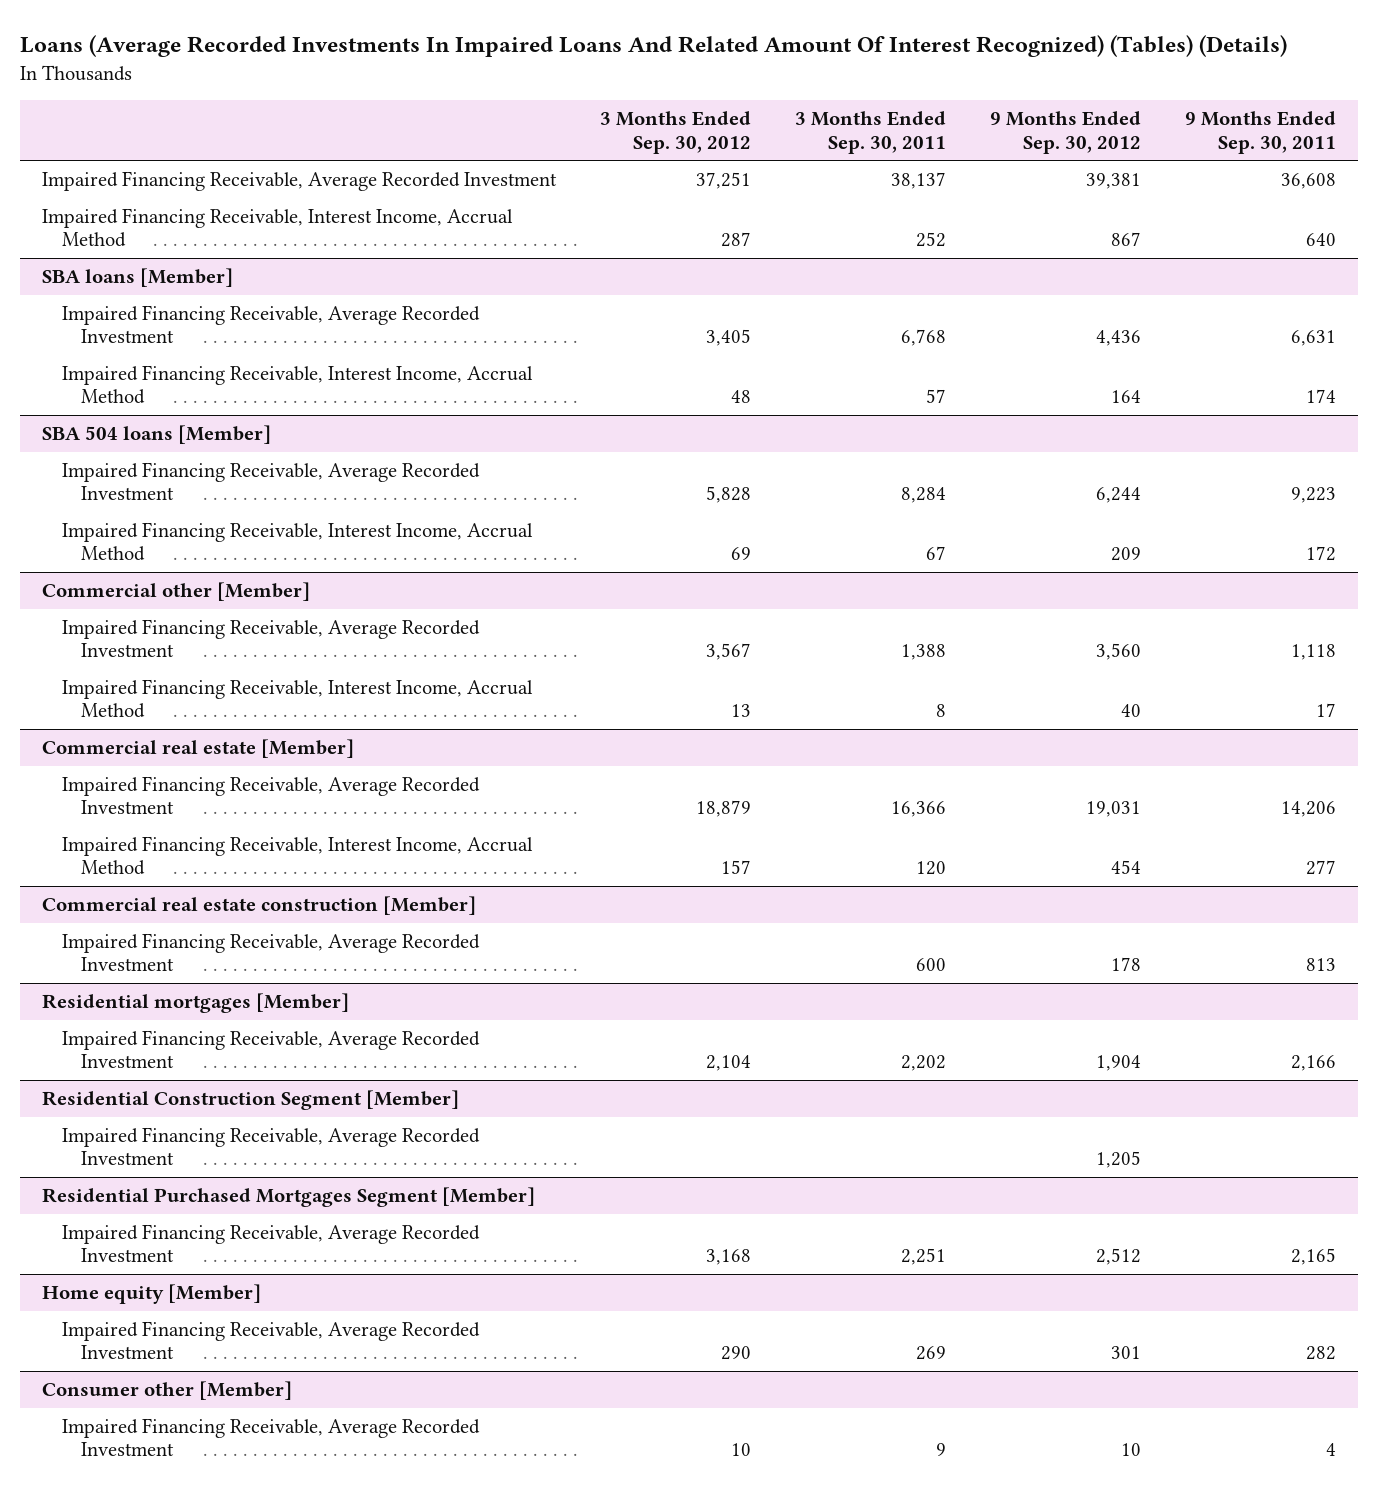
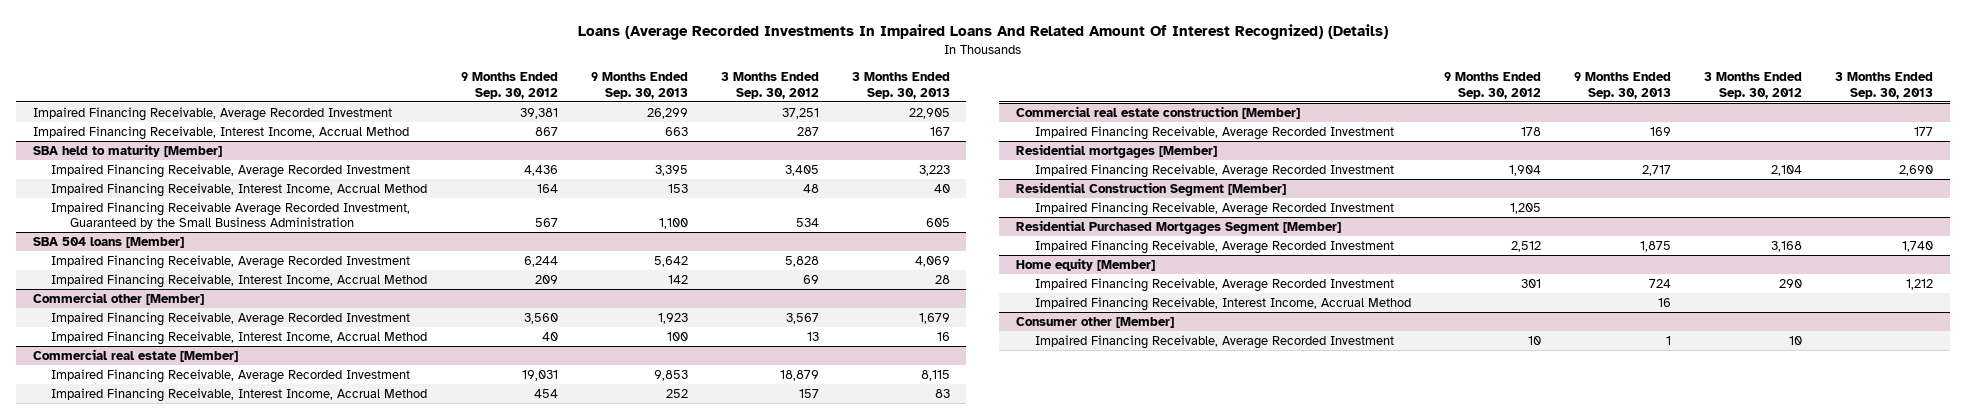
- Loans (Average Recorded Investments In Impaired Loans And Related Amount Of Interest Recognized) (Tables) (Details)
+ Loans (Average Recorded Investments In Impaired Loans And Related Amount Of Interest Recognized) (Details)
- | 3 Months Ended Sep. 30, 2012 | 3 Months Ended Sep. 30, 2011 | 9 Months Ended Sep. 30, 2012 | 9 Months Ended Sep. 30, 2011
+ | 9 Months Ended Sep. 30, 2012 | 9 Months Ended Sep. 30, 2013 | 3 Months Ended Sep. 30, 2012 | 3 Months Ended Sep. 30, 2013
- SBA loans [Member]
+ SBA held to maturity [Member]
+ Impaired Financing Receivable Average Recorded Investment, Guaranteed by the Small Business Administration | 567 | 1,100 | 534 | 605
@ Home equity [Member]
+ Impaired Financing Receivable, Interest Income, Accrual Method | | 16 | |

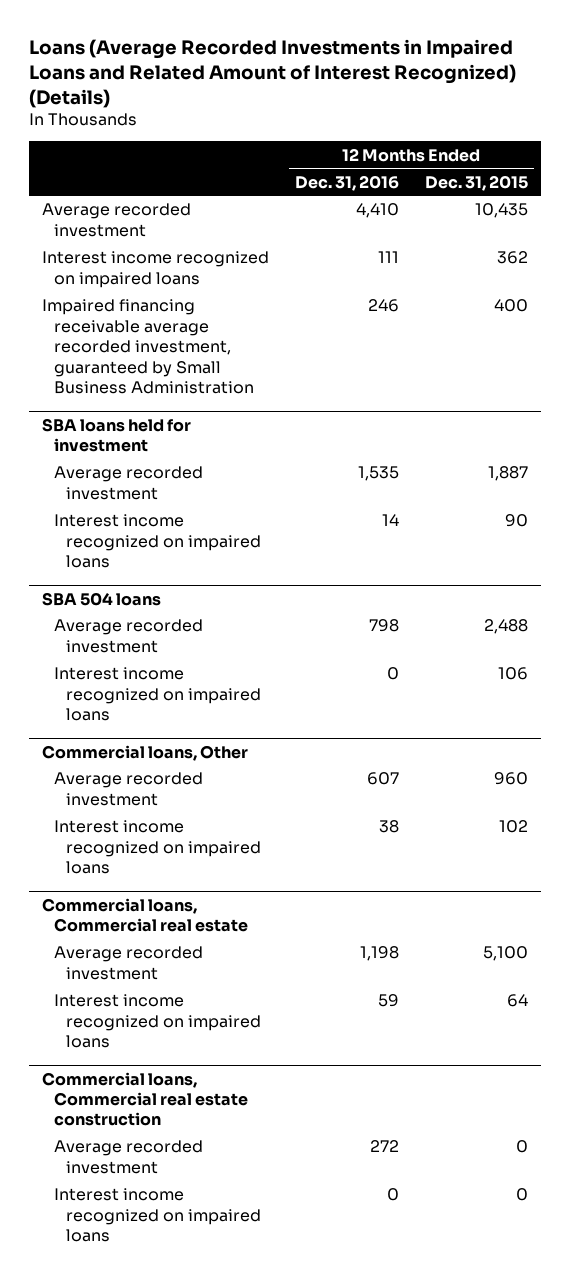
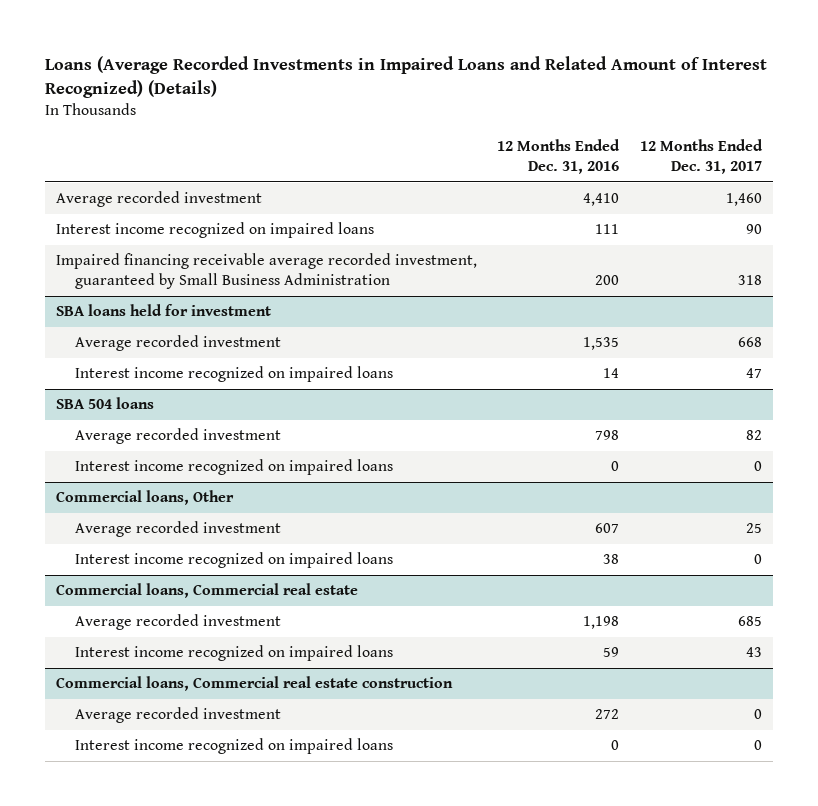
- | 12 Months Ended Dec. 31, 2016 | 12 Months Ended Dec. 31, 2015
+ | 12 Months Ended Dec. 31, 2016 | 12 Months Ended Dec. 31, 2017
- Impaired financing receivable average recorded investment, guaranteed by Small Business Administration | 246 | 400
+ Impaired financing receivable average recorded investment, guaranteed by Small Business Administration | 200 | 318

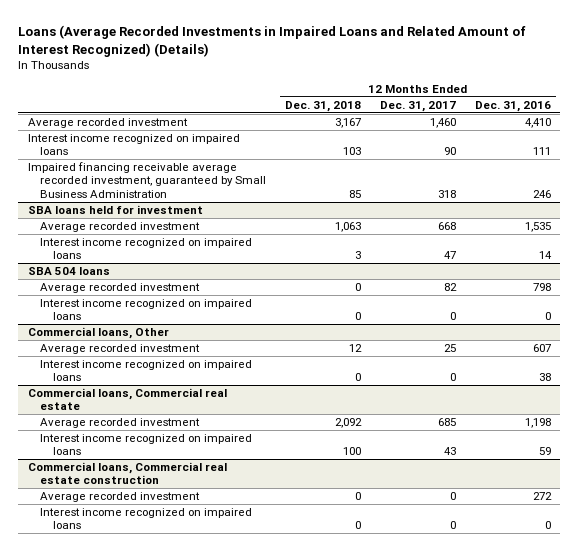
- | 12 Months Ended Dec. 31, 2016 | 12 Months Ended Dec. 31, 2017
+ | 12 Months Ended Dec. 31, 2018 | 12 Months Ended Dec. 31, 2017 | 12 Months Ended Dec. 31, 2016
- Impaired financing receivable average recorded investment, guaranteed by Small Business Administration | 200 | 318
+ Impaired financing receivable average recorded investment, guaranteed by Small Business Administration | 85 | 318 | 246

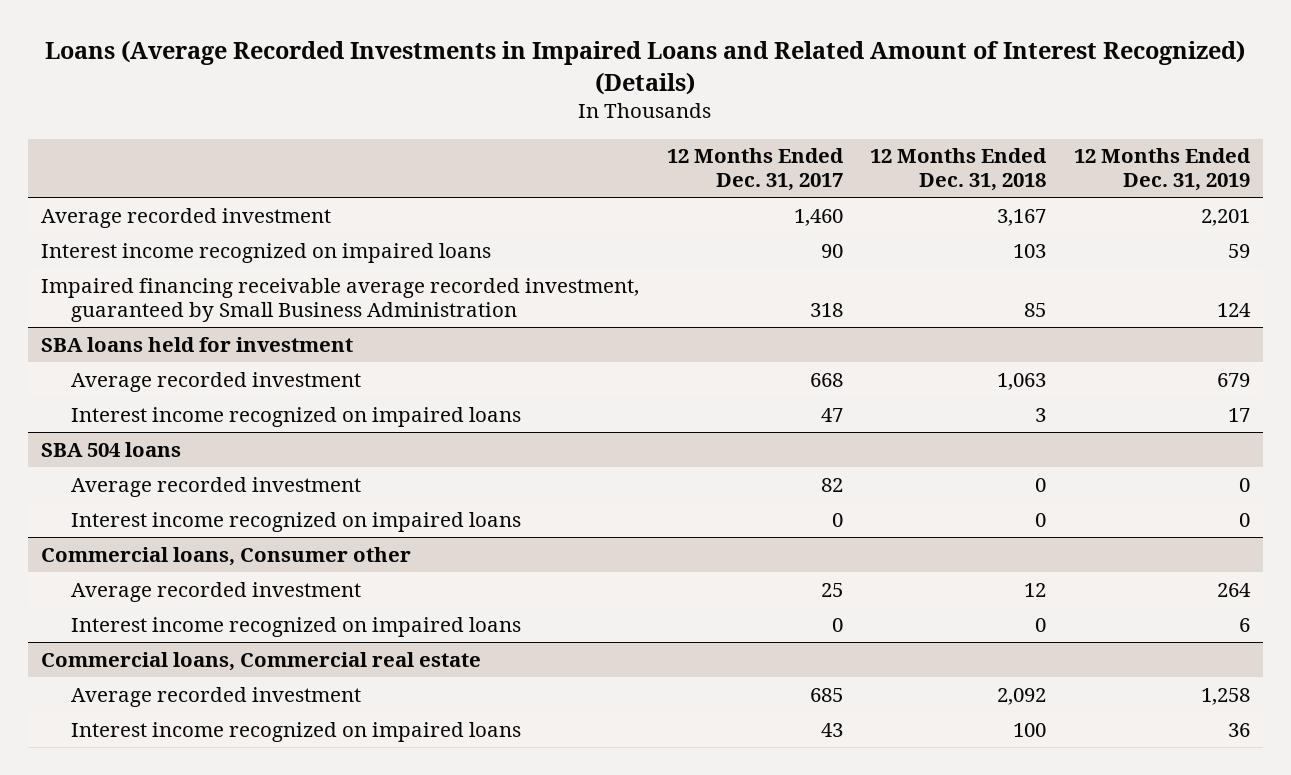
- | 12 Months Ended Dec. 31, 2018 | 12 Months Ended Dec. 31, 2017 | 12 Months Ended Dec. 31, 2016
+ | 12 Months Ended Dec. 31, 2017 | 12 Months Ended Dec. 31, 2018 | 12 Months Ended Dec. 31, 2019
- Commercial loans, Other
+ Commercial loans, Consumer other
- Commercial loans, Commercial real estate construction
- Average recorded investment | 0 | 0 | 272
- Interest income recognized on impaired loans | 0 | 0 | 0

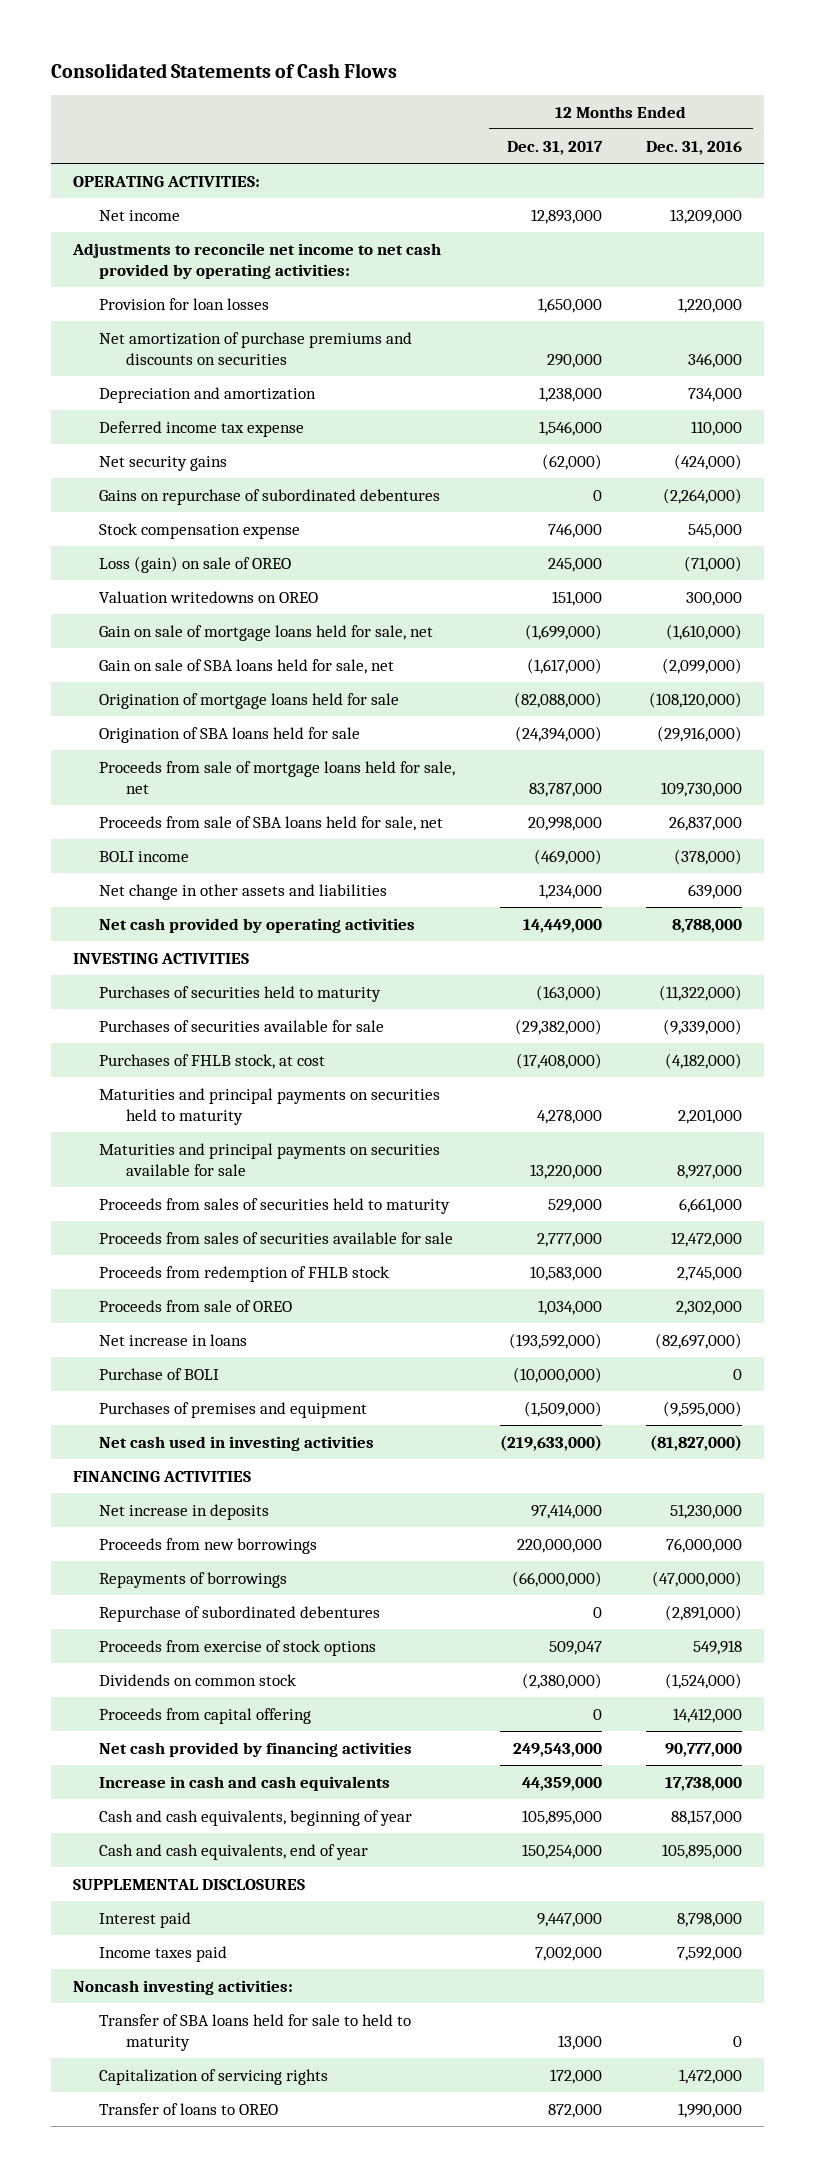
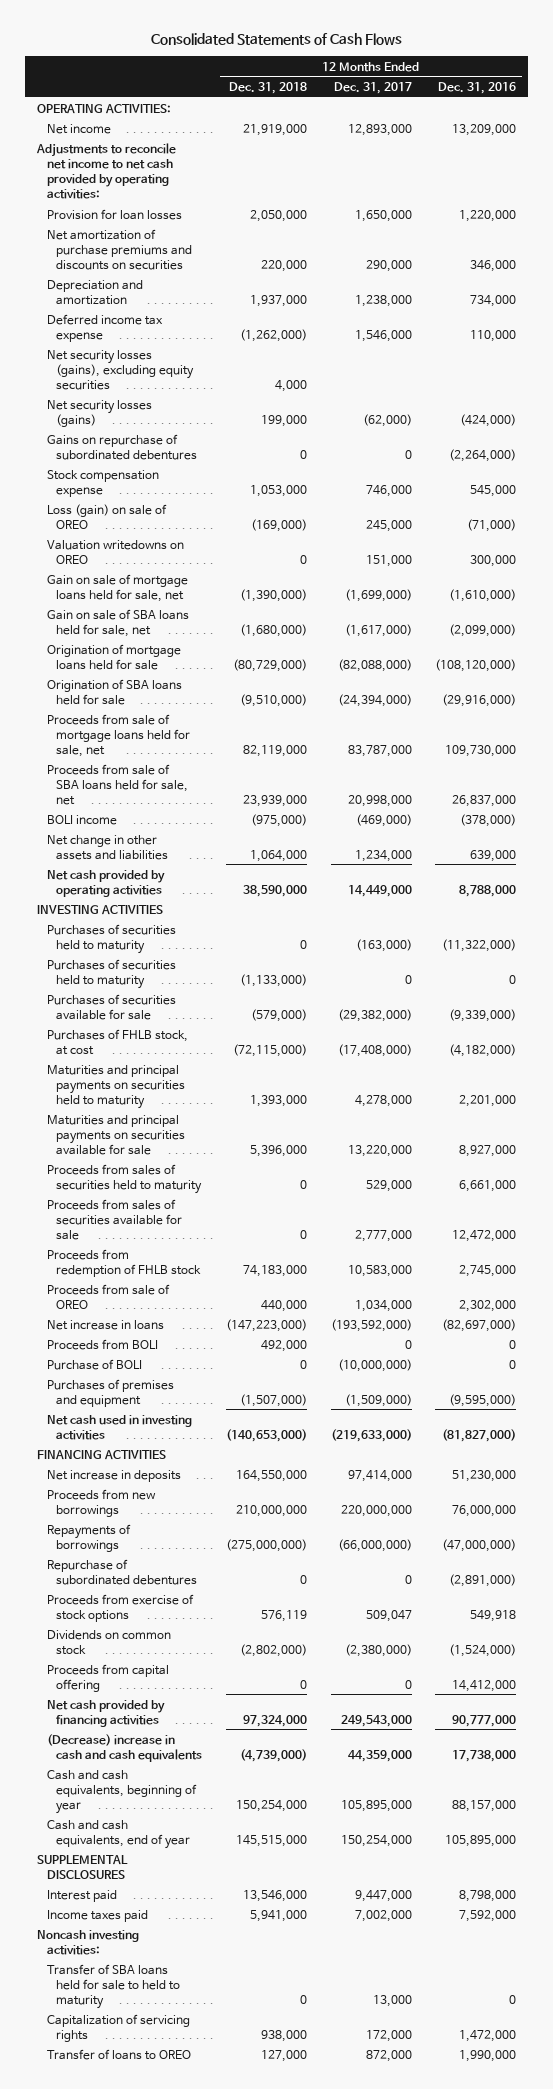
- | 12 Months Ended Dec. 31, 2017 | 12 Months Ended Dec. 31, 2016
+ | 12 Months Ended Dec. 31, 2018 | 12 Months Ended Dec. 31, 2017 | 12 Months Ended Dec. 31, 2016
- Net security gains | (62,000) | (424,000)
+ Net security losses (gains), excluding equity securities | 4,000 | |
+ Net security losses (gains) | 199,000 | (62,000) | (424,000)
+ Purchases of securities held to maturity | (1,133,000) | 0 | 0
+ Proceeds from BOLI | 492,000 | 0 | 0
- Increase in cash and cash equivalents | 44,359,000 | 17,738,000
+ (Decrease) increase in cash and cash equivalents | (4,739,000) | 44,359,000 | 17,738,000

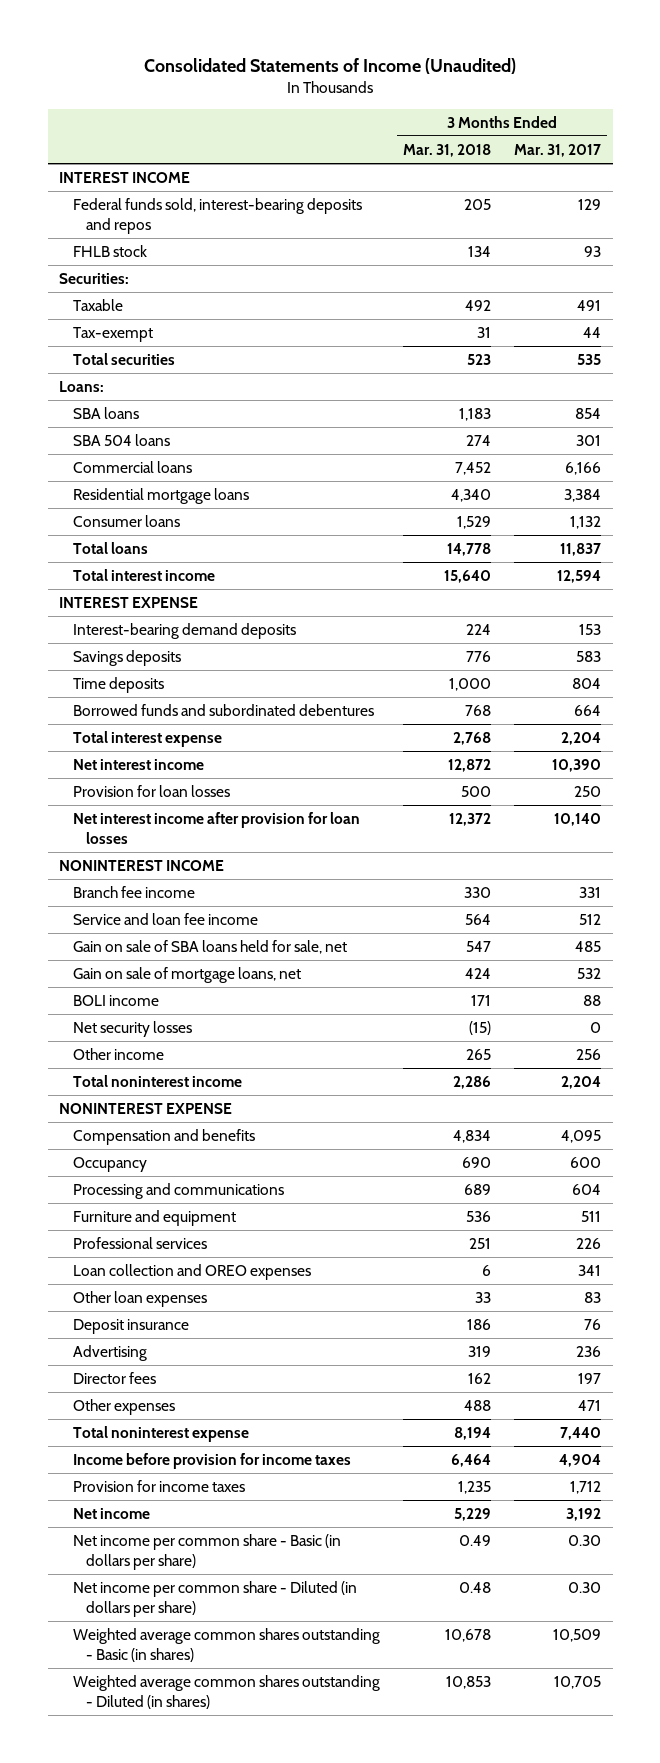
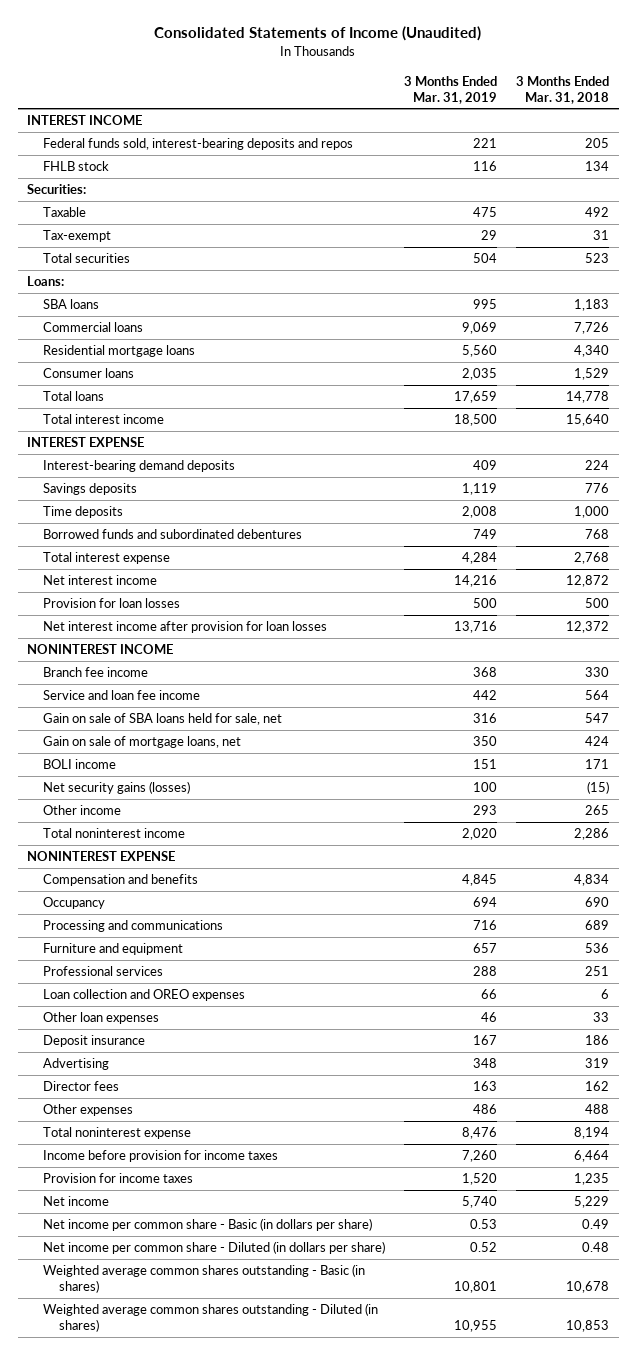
- | 3 Months Ended Mar. 31, 2018 | 3 Months Ended Mar. 31, 2017
+ | 3 Months Ended Mar. 31, 2019 | 3 Months Ended Mar. 31, 2018
- SBA 504 loans | 274 | 301
- Commercial loans | 7,452 | 6,166
+ Commercial loans | 9,069 | 7,726
- Net security losses | (15) | 0
+ Net security gains (losses) | 100 | (15)

